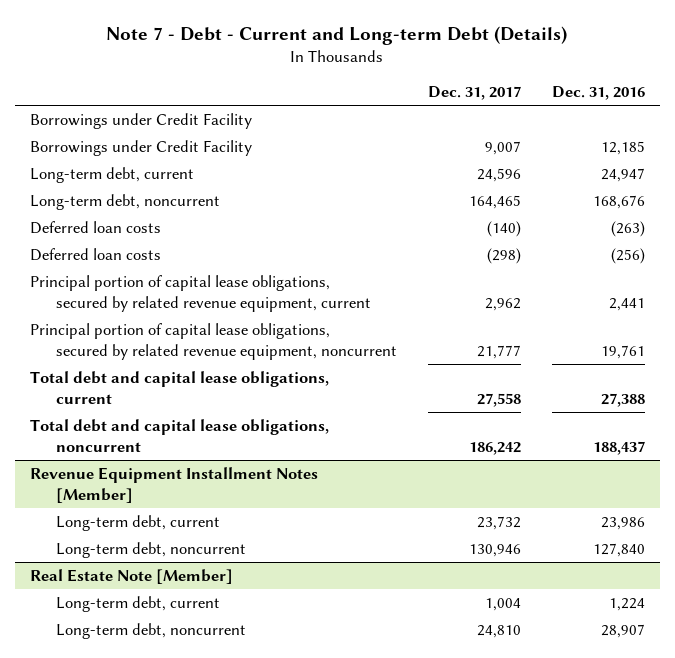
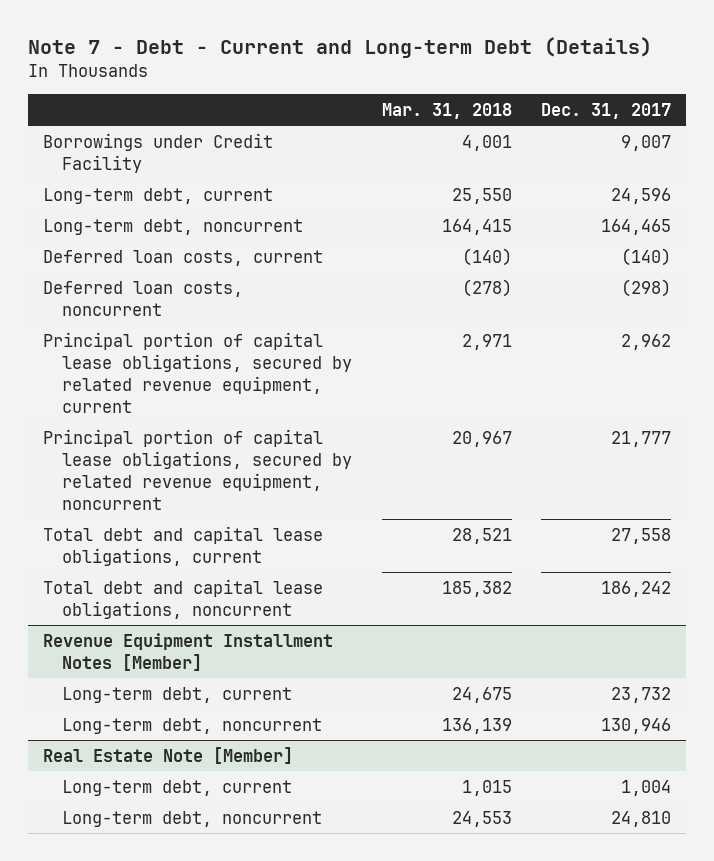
- | Dec. 31, 2017 | Dec. 31, 2016
+ | Mar. 31, 2018 | Dec. 31, 2017
- Borrowings under Credit Facility
- Deferred loan costs | (140) | (263)
- Deferred loan costs | (298) | (256)
+ Deferred loan costs, current | (140) | (140)
+ Deferred loan costs, noncurrent | (278) | (298)

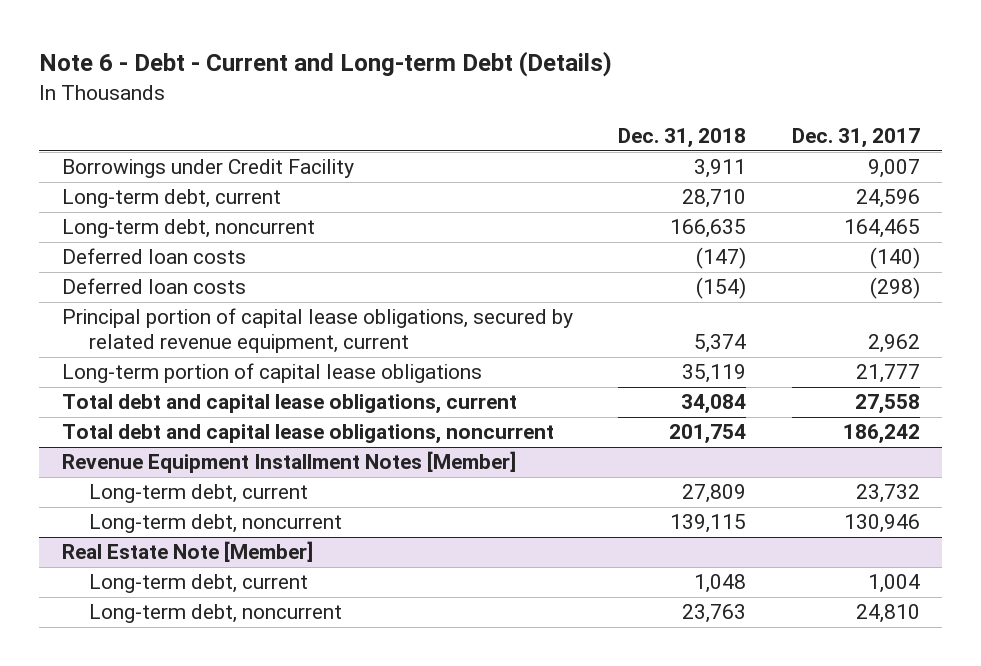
- Note 7 - Debt - Current and Long-term Debt (Details)
+ Note 6 - Debt - Current and Long-term Debt (Details)
- | Mar. 31, 2018 | Dec. 31, 2017
+ | Dec. 31, 2018 | Dec. 31, 2017
- Deferred loan costs, current | (140) | (140)
- Deferred loan costs, noncurrent | (278) | (298)
+ Deferred loan costs | (147) | (140)
+ Deferred loan costs | (154) | (298)
- Principal portion of capital lease obligations, secured by related revenue equipment, noncurrent | 20,967 | 21,777
+ Long-term portion of capital lease obligations | 35,119 | 21,777

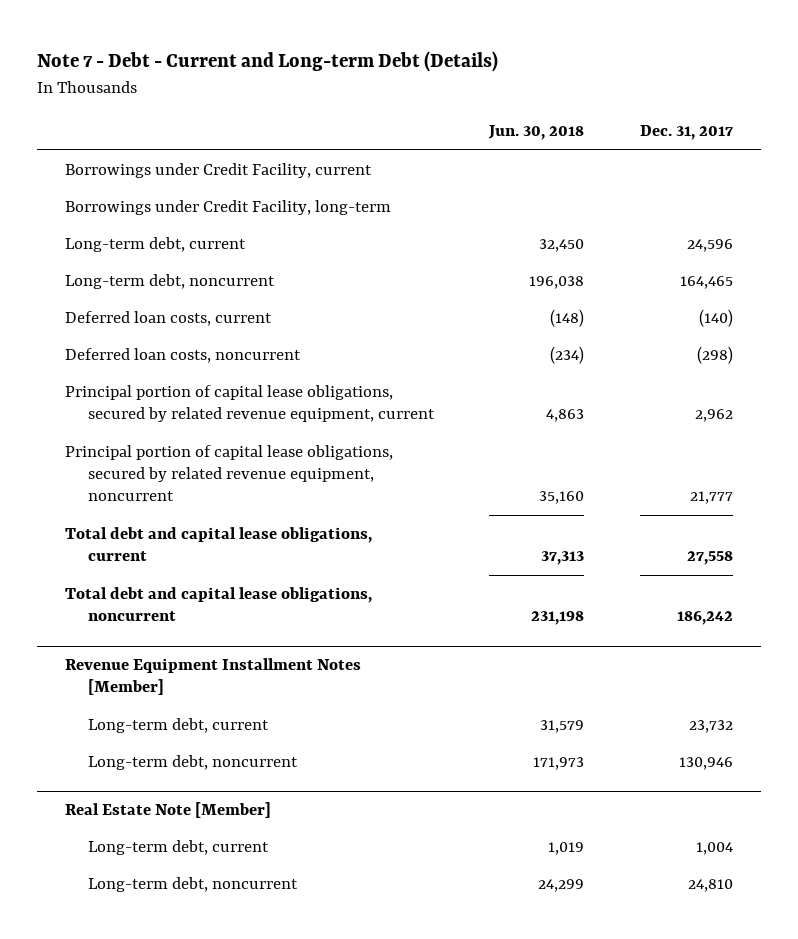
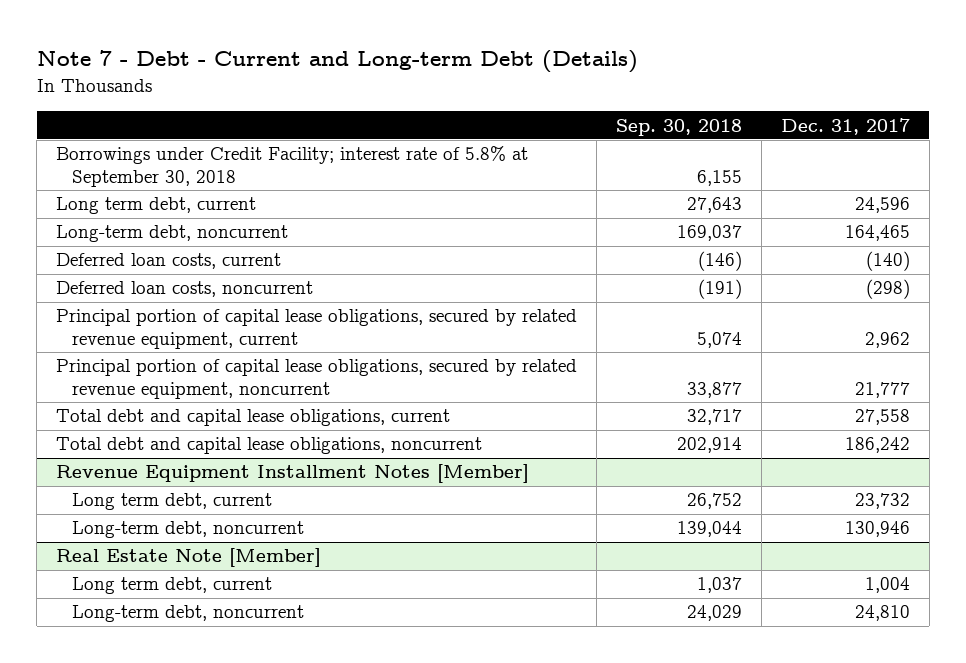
- | Jun. 30, 2018 | Dec. 31, 2017
+ | Sep. 30, 2018 | Dec. 31, 2017
- Borrowings under Credit Facility, current
- Borrowings under Credit Facility, long-term
- Long-term debt, current | 32,450 | 24,596
+ Borrowings under Credit Facility; interest rate of 5.8% at September 30, 2018 | 6,155 |
+ Long term debt, current | 27,643 | 24,596
@ Revenue Equipment Installment Notes [Member]
- Long-term debt, current | 31,579 | 23,732
+ Long term debt, current | 26,752 | 23,732
@ Real Estate Note [Member]
- Long-term debt, current | 1,019 | 1,004
+ Long term debt, current | 1,037 | 1,004

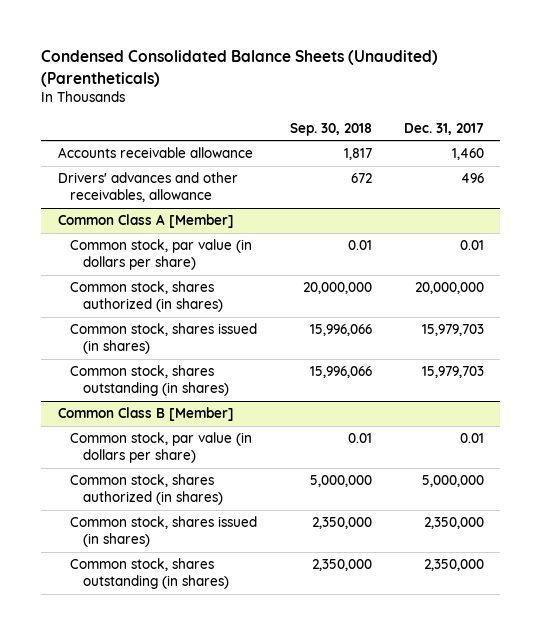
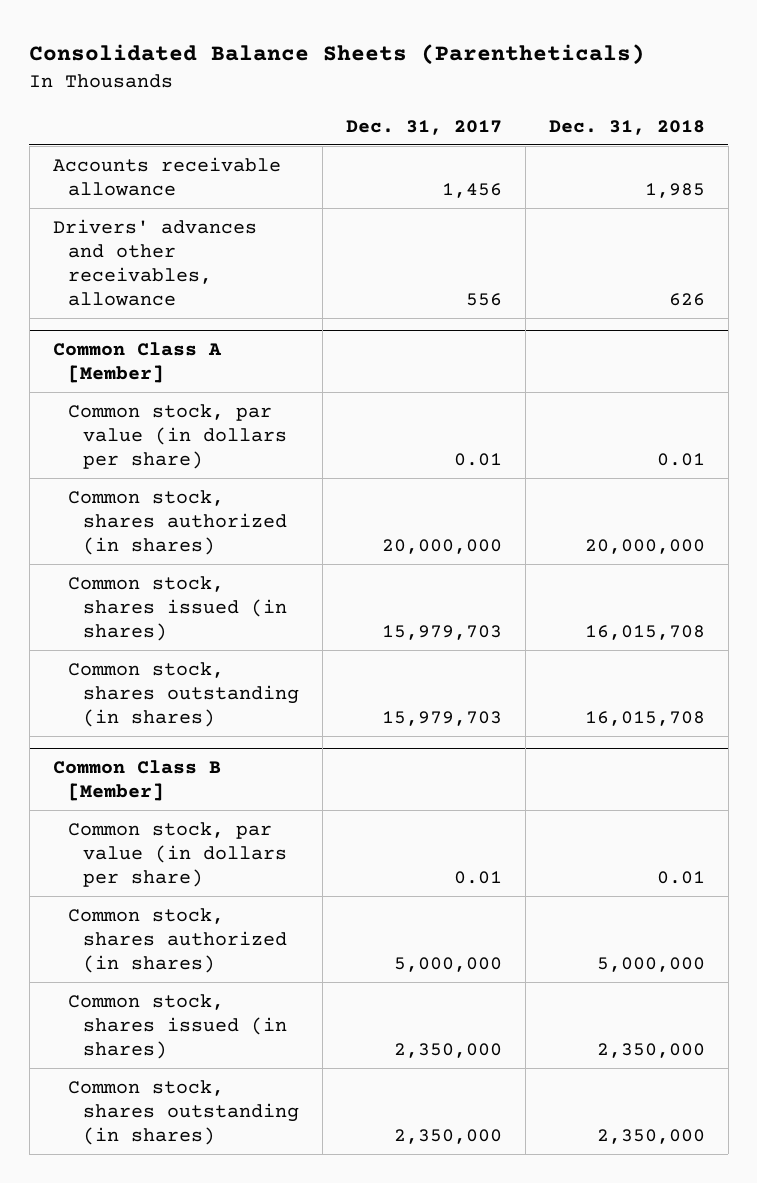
- Condensed Consolidated Balance Sheets (Unaudited) (Parentheticals)
+ Consolidated Balance Sheets (Parentheticals)
- | Sep. 30, 2018 | Dec. 31, 2017
+ | Dec. 31, 2017 | Dec. 31, 2018
- Accounts receivable allowance | 1,817 | 1,460
- Drivers' advances and other receivables, allowance | 672 | 496
+ Accounts receivable allowance | 1,456 | 1,985
+ Drivers' advances and other receivables, allowance | 556 | 626

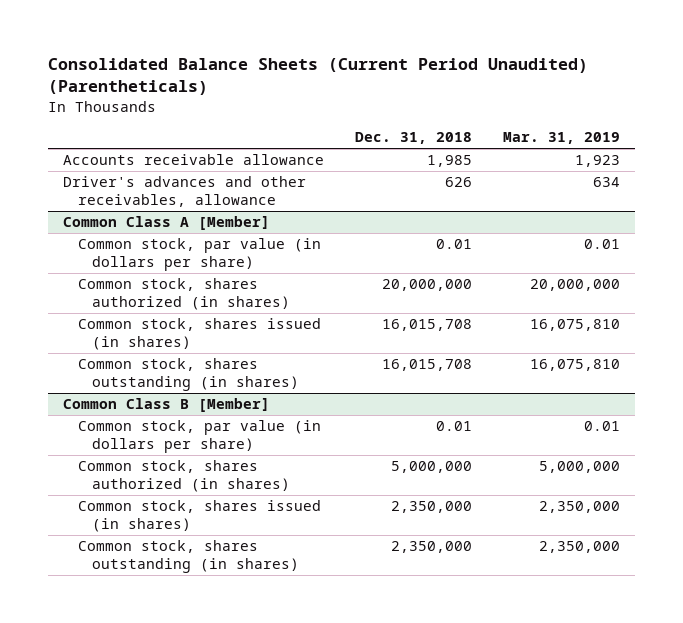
- Consolidated Balance Sheets (Parentheticals)
+ Consolidated Balance Sheets (Current Period Unaudited) (Parentheticals)
- | Dec. 31, 2017 | Dec. 31, 2018
+ | Dec. 31, 2018 | Mar. 31, 2019
- Drivers' advances and other receivables, allowance | 556 | 626
+ Driver's advances and other receivables, allowance | 626 | 634

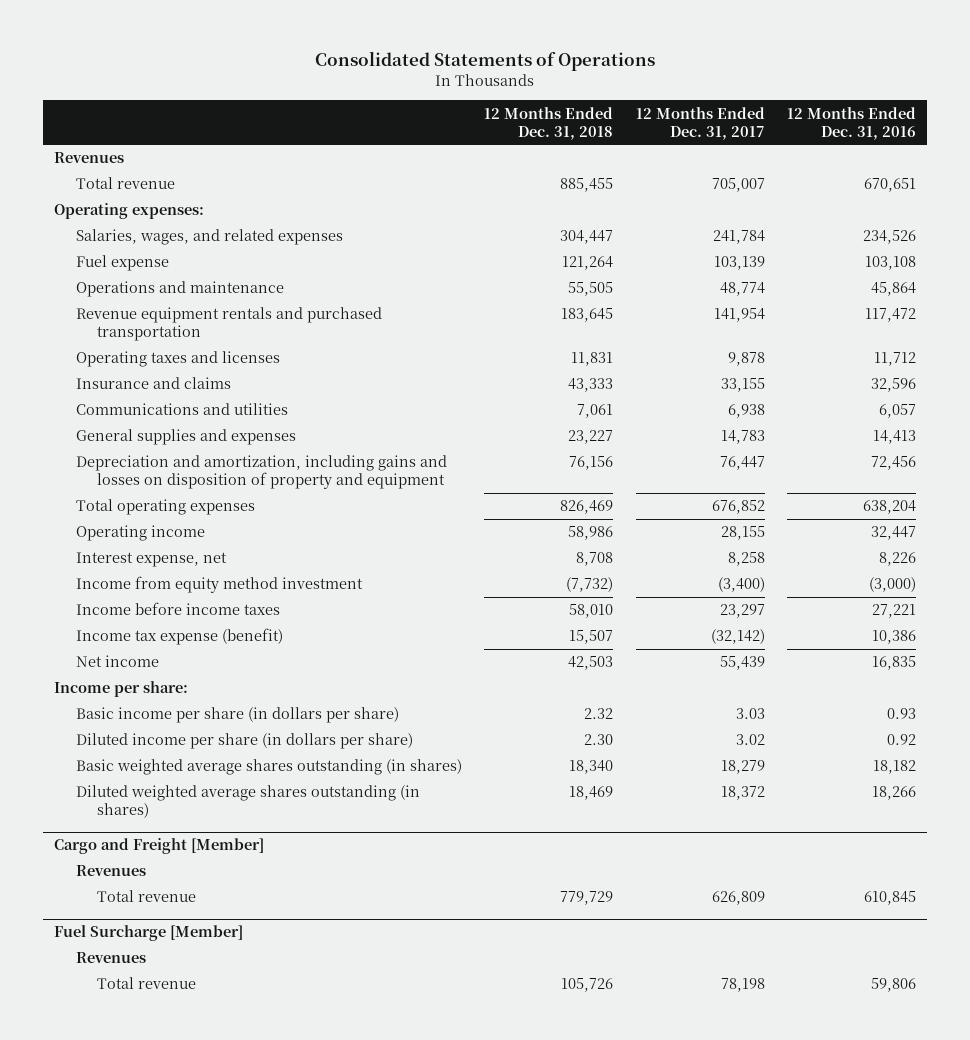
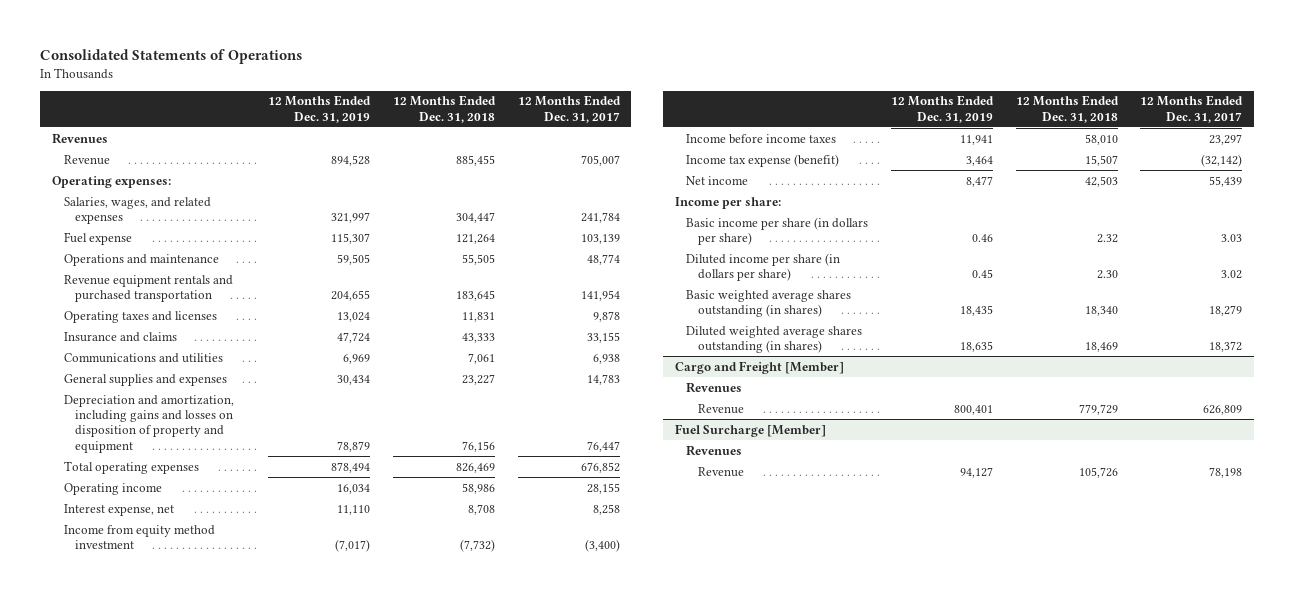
- | 12 Months Ended Dec. 31, 2018 | 12 Months Ended Dec. 31, 2017 | 12 Months Ended Dec. 31, 2016
+ | 12 Months Ended Dec. 31, 2019 | 12 Months Ended Dec. 31, 2018 | 12 Months Ended Dec. 31, 2017
- Total revenue | 885,455 | 705,007 | 670,651
+ Revenue | 894,528 | 885,455 | 705,007
@ Cargo and Freight [Member]
- Total revenue | 779,729 | 626,809 | 610,845
+ Revenue | 800,401 | 779,729 | 626,809
@ Fuel Surcharge [Member]
- Total revenue | 105,726 | 78,198 | 59,806
+ Revenue | 94,127 | 105,726 | 78,198

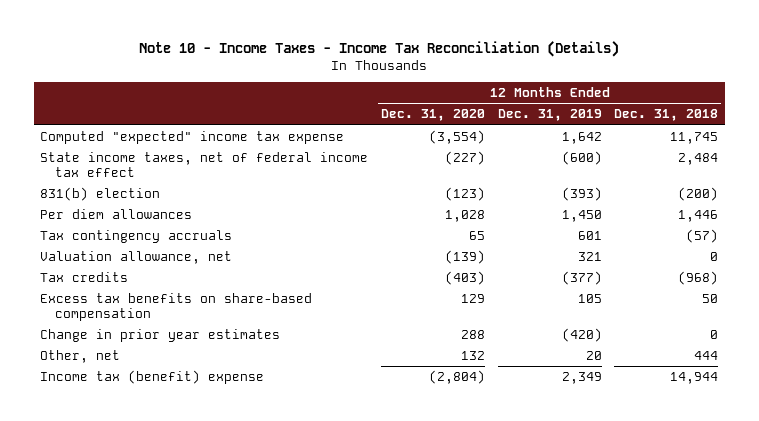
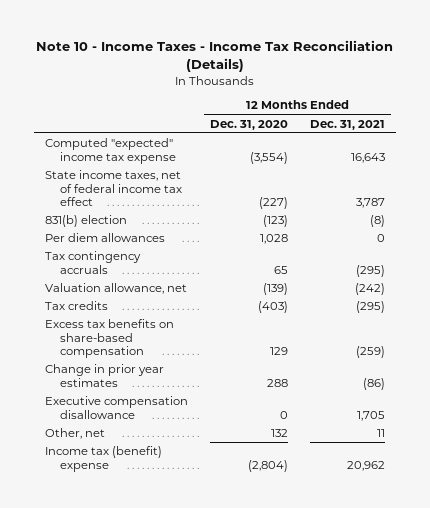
- | 12 Months Ended Dec. 31, 2020 | 12 Months Ended Dec. 31, 2019 | 12 Months Ended Dec. 31, 2018
+ | 12 Months Ended Dec. 31, 2020 | 12 Months Ended Dec. 31, 2021
+ Executive compensation disallowance | 0 | 1,705

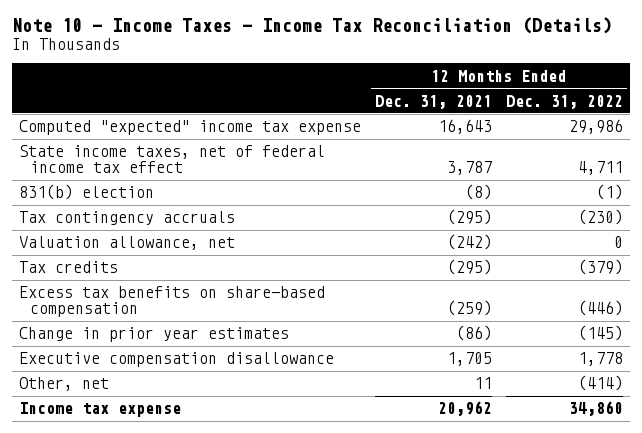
- | 12 Months Ended Dec. 31, 2020 | 12 Months Ended Dec. 31, 2021
+ | 12 Months Ended Dec. 31, 2021 | 12 Months Ended Dec. 31, 2022
- Per diem allowances | 1,028 | 0
- Income tax (benefit) expense | (2,804) | 20,962
+ Income tax expense | 20,962 | 34,860

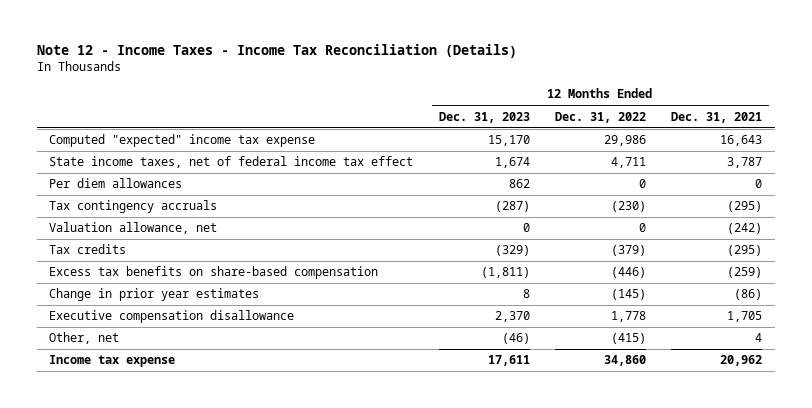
- Note 10 - Income Taxes - Income Tax Reconciliation (Details)
+ Note 12 - Income Taxes - Income Tax Reconciliation (Details)
- | 12 Months Ended Dec. 31, 2021 | 12 Months Ended Dec. 31, 2022
+ | 12 Months Ended Dec. 31, 2023 | 12 Months Ended Dec. 31, 2022 | 12 Months Ended Dec. 31, 2021
- 831(b) election | (8) | (1)
+ Per diem allowances | 862 | 0 | 0
- Other, net | 11 | (414)
+ Other, net | (46) | (415) | 4

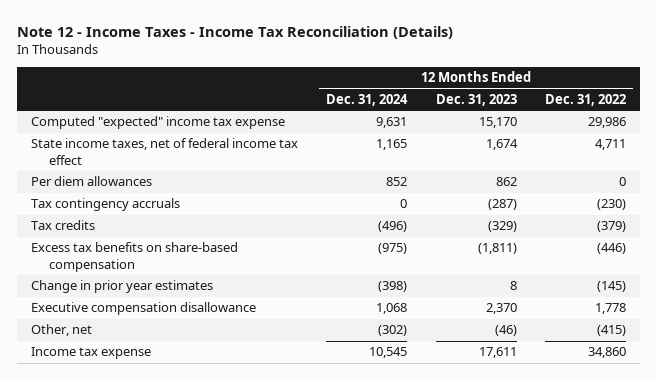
- | 12 Months Ended Dec. 31, 2023 | 12 Months Ended Dec. 31, 2022 | 12 Months Ended Dec. 31, 2021
+ | 12 Months Ended Dec. 31, 2024 | 12 Months Ended Dec. 31, 2023 | 12 Months Ended Dec. 31, 2022
- Valuation allowance, net | 0 | 0 | (242)

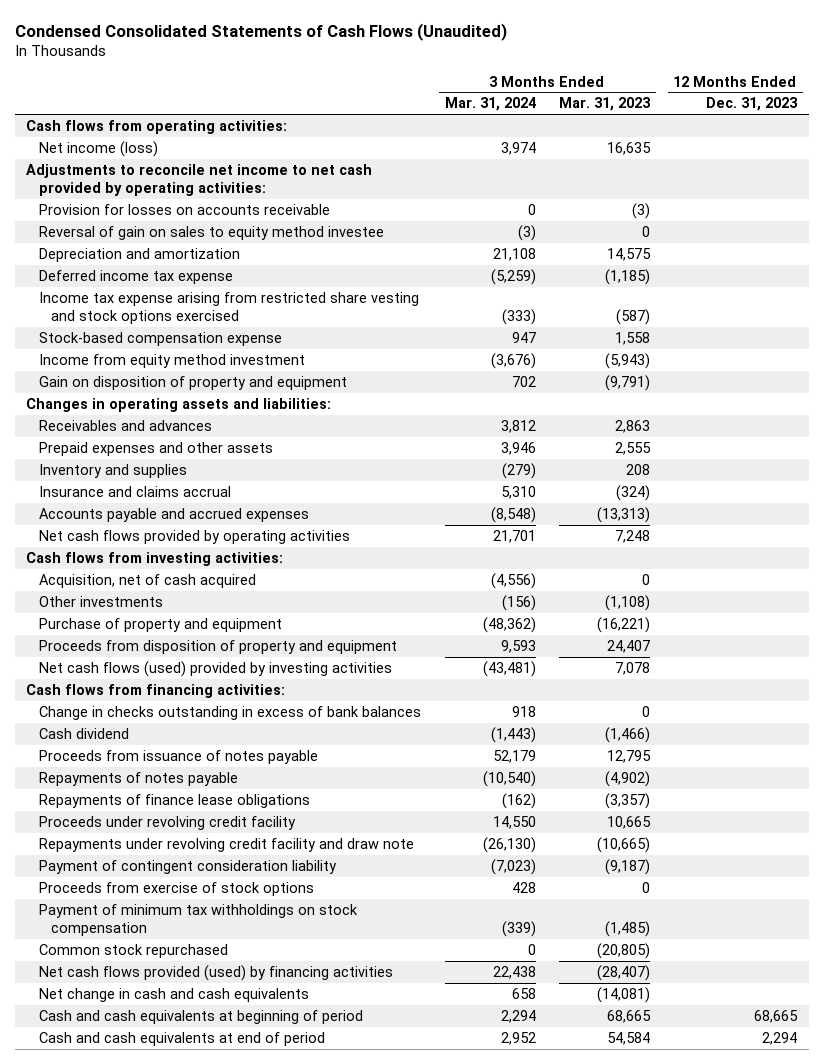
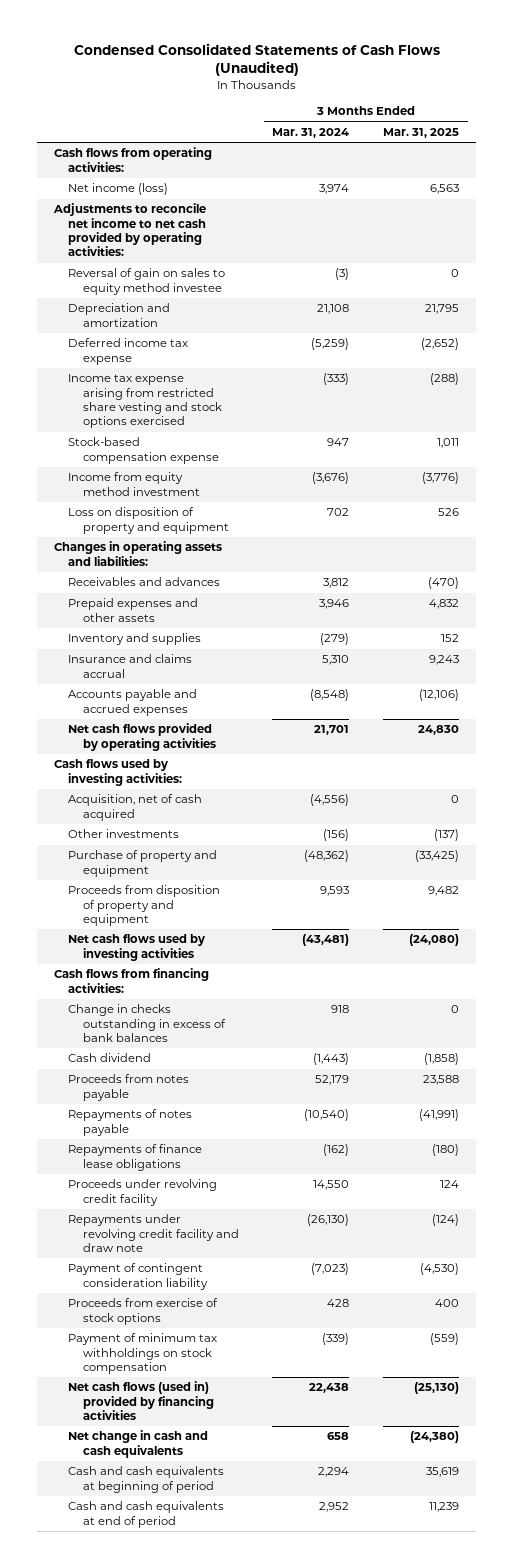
- | 3 Months Ended Mar. 31, 2024 | 3 Months Ended Mar. 31, 2023 | 12 Months Ended Dec. 31, 2023
+ | 3 Months Ended Mar. 31, 2024 | 3 Months Ended Mar. 31, 2025
- Provision for losses on accounts receivable | 0 | (3) |
- Gain on disposition of property and equipment | 702 | (9,791) |
+ Loss on disposition of property and equipment | 702 | 526
- Cash flows from investing activities:
+ Cash flows used by investing activities:
- Net cash flows (used) provided by investing activities | (43,481) | 7,078 |
+ Net cash flows used by investing activities | (43,481) | (24,080)
- Proceeds from issuance of notes payable | 52,179 | 12,795 |
+ Proceeds from notes payable | 52,179 | 23,588
- Common stock repurchased | 0 | (20,805) |
- Net cash flows provided (used) by financing activities | 22,438 | (28,407) |
+ Net cash flows (used in) provided by financing activities | 22,438 | (25,130)

